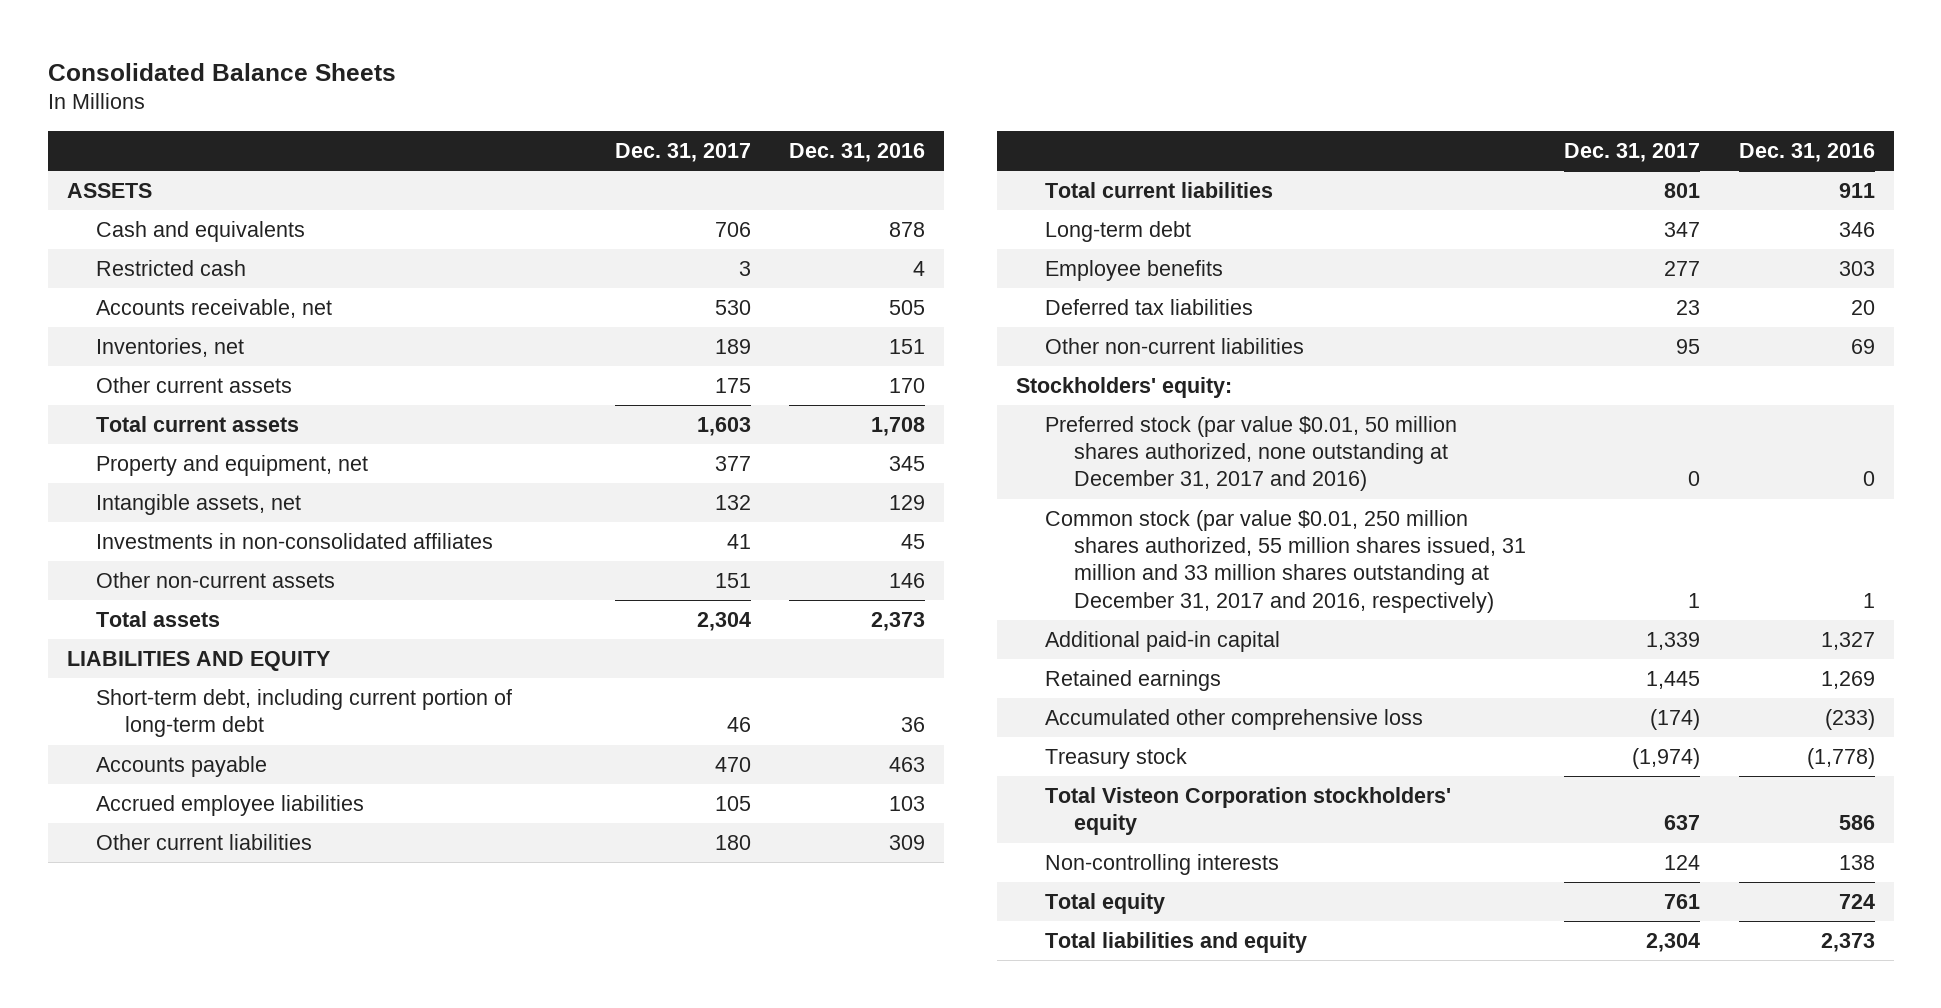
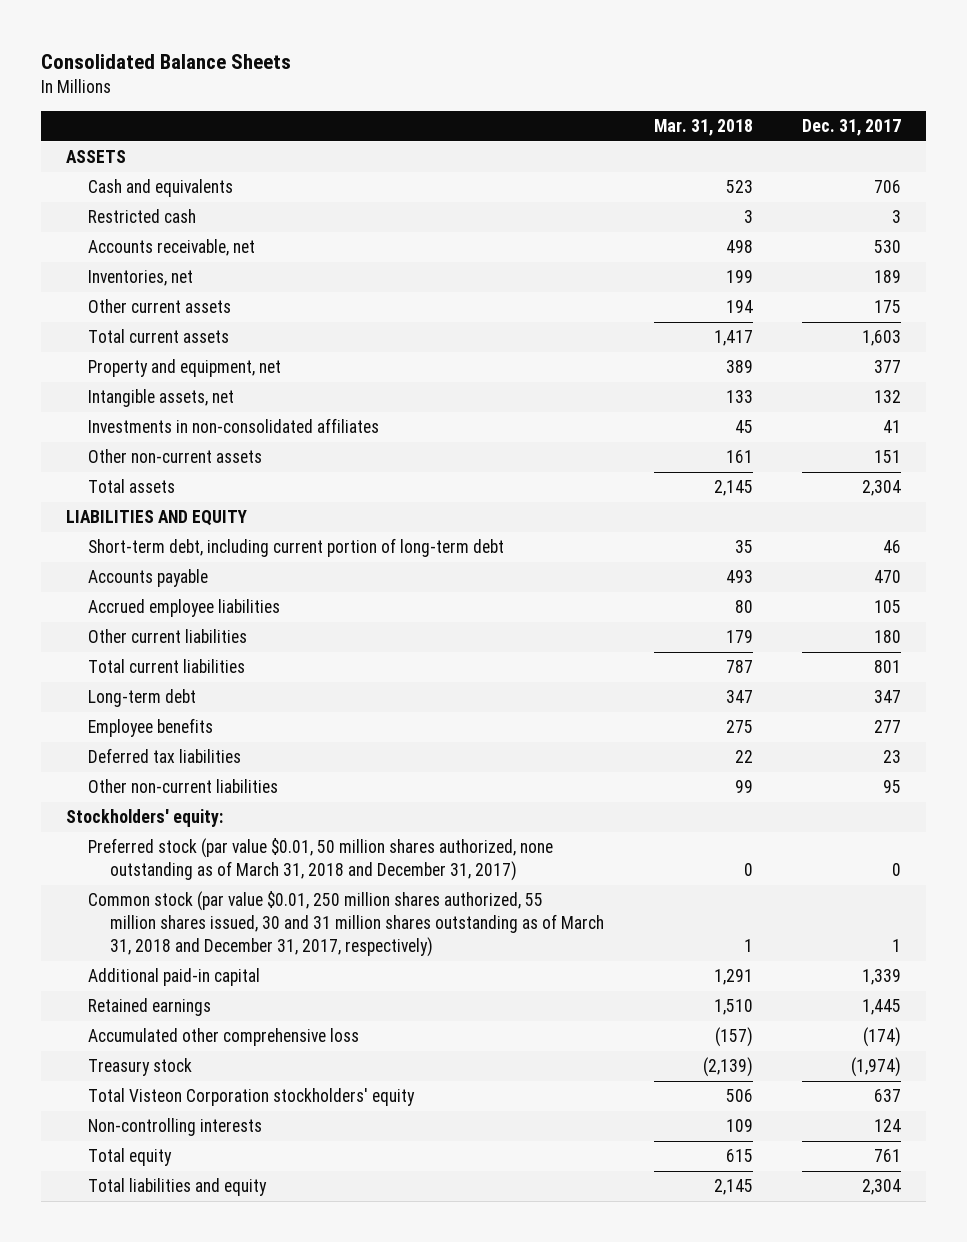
- | Dec. 31, 2017 | Dec. 31, 2016
+ | Mar. 31, 2018 | Dec. 31, 2017
- Preferred stock (par value $0.01, 50 million shares authorized, none outstanding at December 31, 2017 and 2016) | 0 | 0
- Common stock (par value $0.01, 250 million shares authorized, 55 million shares issued, 31 million and 33 million shares outstanding at December 31, 2017 and 2016, respectively) | 1 | 1
+ Preferred stock (par value $0.01, 50 million shares authorized, none outstanding as of March 31, 2018 and December 31, 2017) | 0 | 0
+ Common stock (par value $0.01, 250 million shares authorized, 55 million shares issued, 30 and 31 million shares outstanding as of March 31, 2018 and December 31, 2017, respectively) | 1 | 1

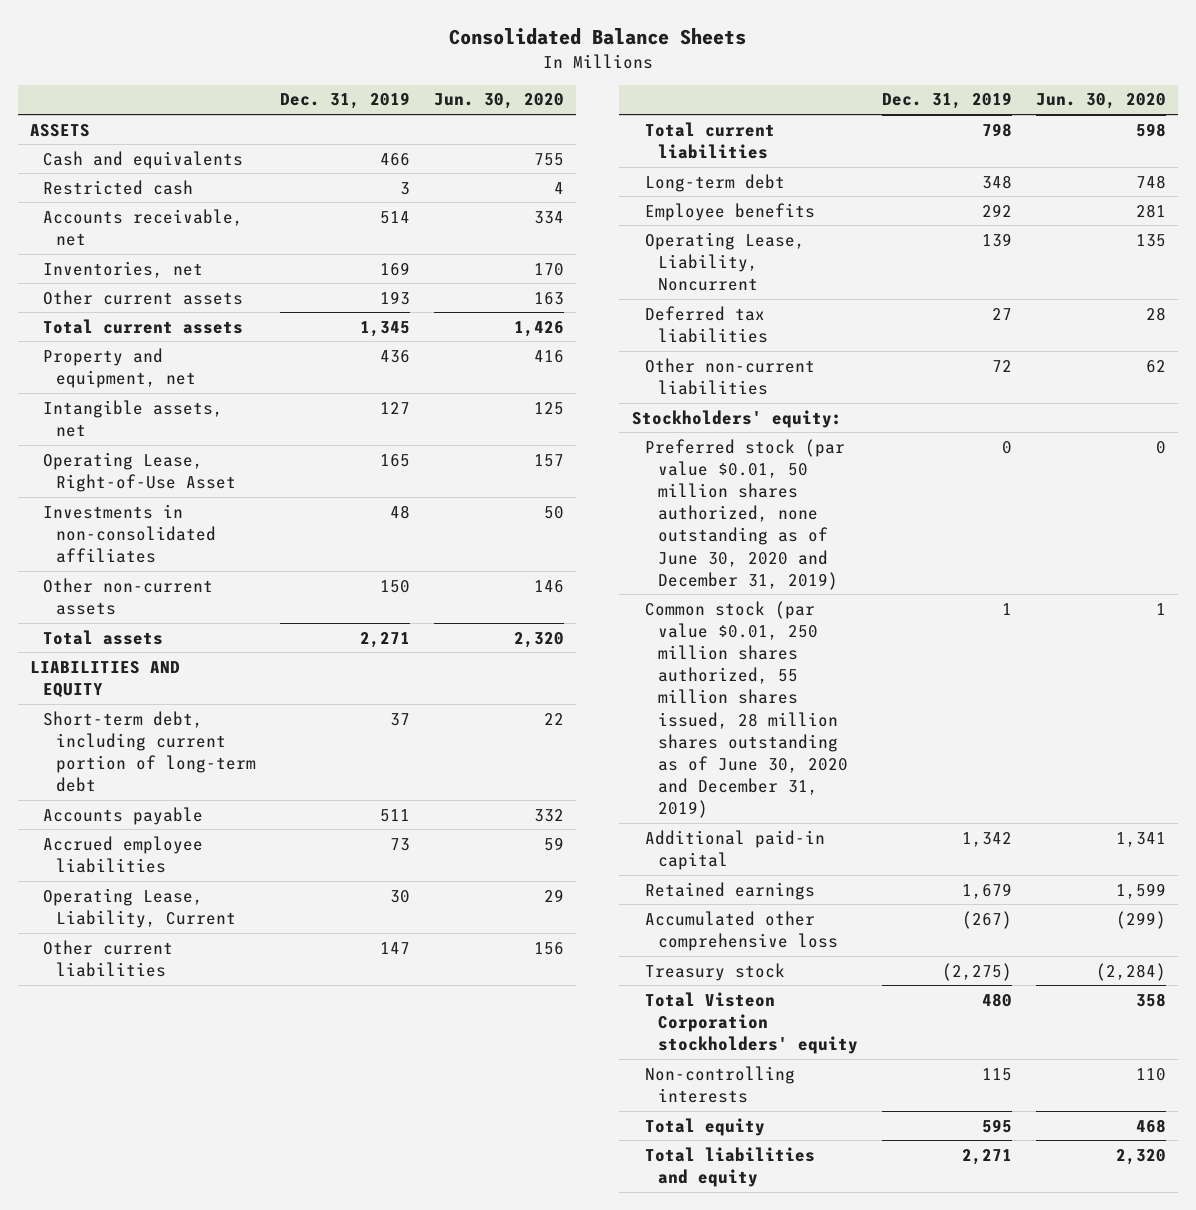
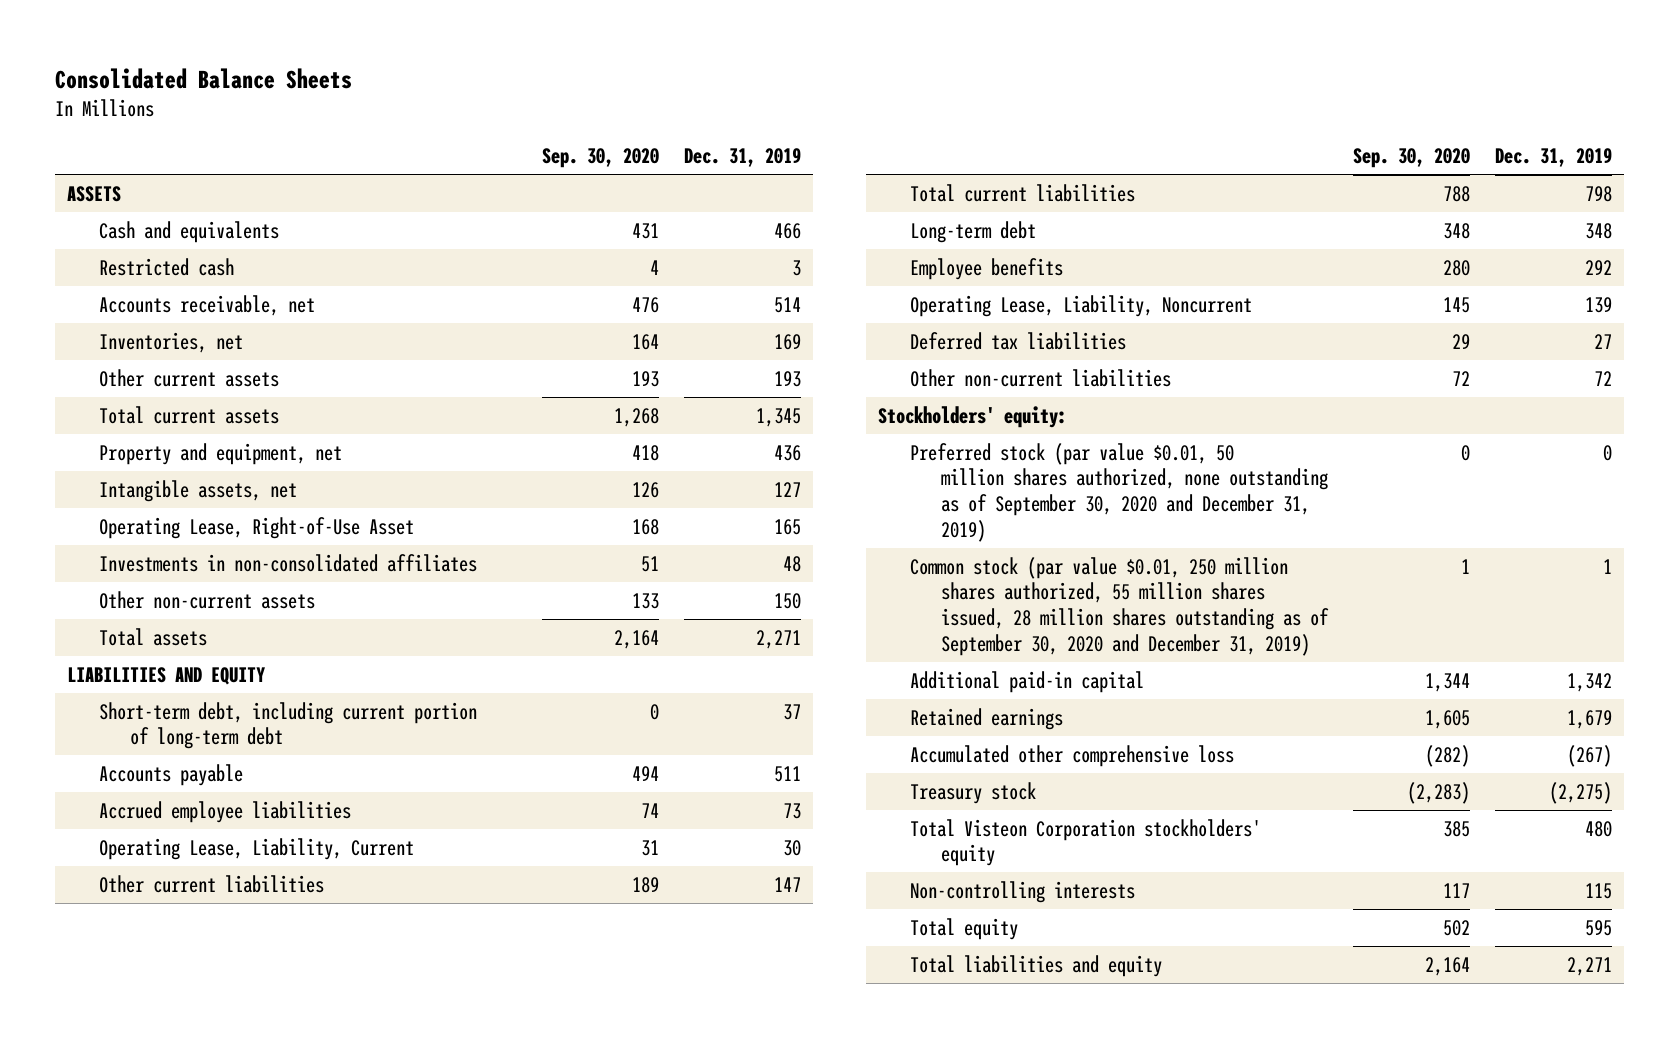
- | Dec. 31, 2019 | Jun. 30, 2020
+ | Sep. 30, 2020 | Dec. 31, 2019
- Preferred stock (par value $0.01, 50 million shares authorized, none outstanding as of June 30, 2020 and December 31, 2019) | 0 | 0
- Common stock (par value $0.01, 250 million shares authorized, 55 million shares issued, 28 million shares outstanding as of June 30, 2020 and December 31, 2019) | 1 | 1
+ Preferred stock (par value $0.01, 50 million shares authorized, none outstanding as of September 30, 2020 and December 31, 2019) | 0 | 0
+ Common stock (par value $0.01, 250 million shares authorized, 55 million shares issued, 28 million shares outstanding as of September 30, 2020 and December 31, 2019) | 1 | 1

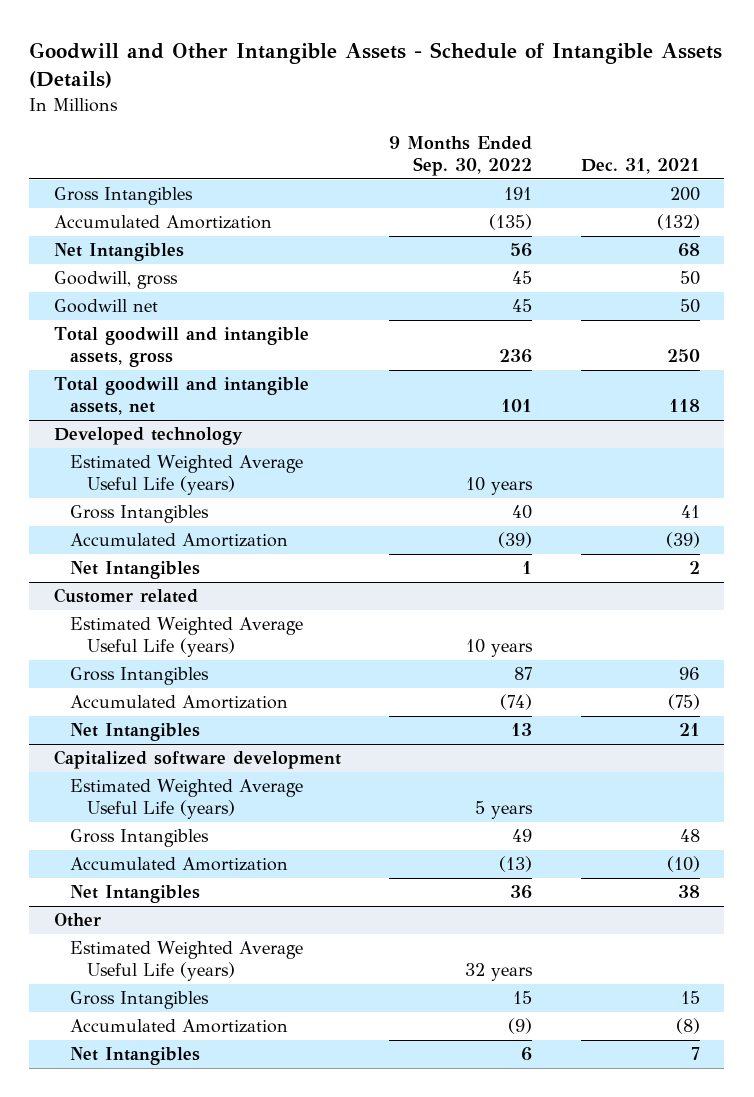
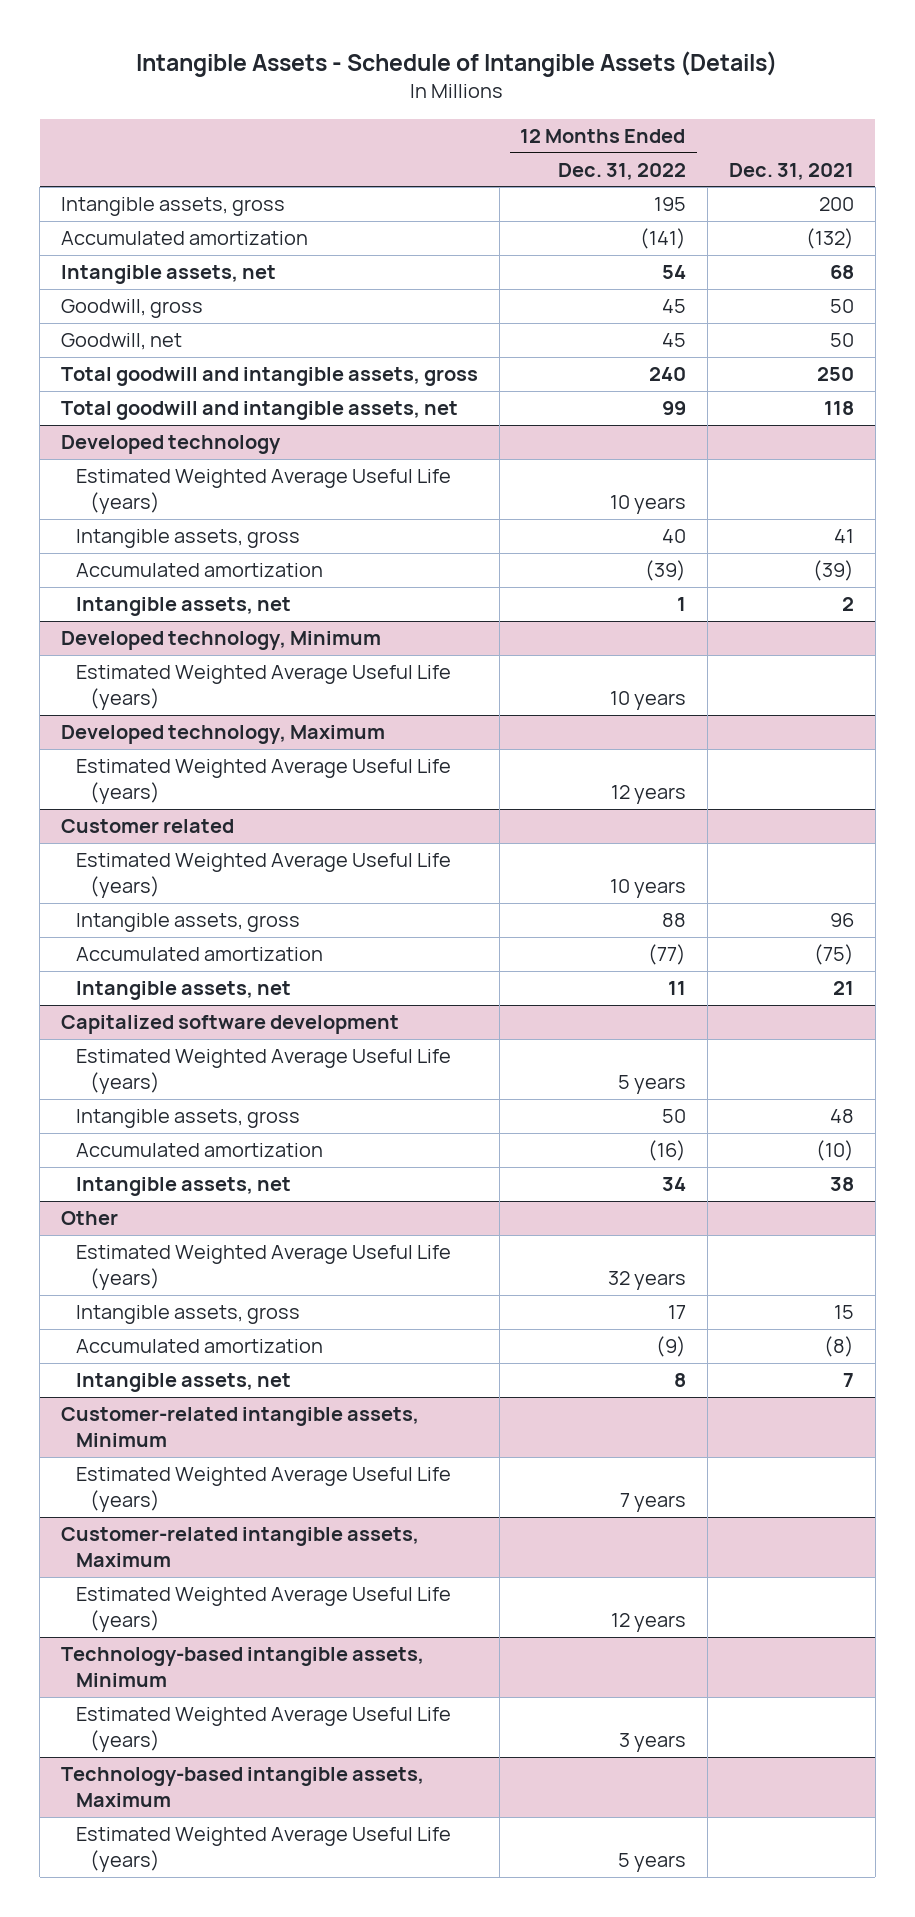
- Goodwill and Other Intangible Assets - Schedule of Intangible Assets (Details)
+ Intangible Assets - Schedule of Intangible Assets (Details)
- | 9 Months Ended Sep. 30, 2022 | Dec. 31, 2021
+ | 12 Months Ended Dec. 31, 2022 | Dec. 31, 2021
- Gross Intangibles | 191 | 200
- Accumulated Amortization | (135) | (132)
- Net Intangibles | 56 | 68
+ Intangible assets, gross | 195 | 200
+ Accumulated amortization | (141) | (132)
+ Intangible assets, net | 54 | 68
- Goodwill net | 45 | 50
+ Goodwill, net | 45 | 50
@ Developed technology
- Gross Intangibles | 40 | 41
- Accumulated Amortization | (39) | (39)
- Net Intangibles | 1 | 2
+ Intangible assets, gross | 40 | 41
+ Accumulated amortization | (39) | (39)
+ Intangible assets, net | 1 | 2
+ Developed technology, Minimum
+ Estimated Weighted Average Useful Life (years) | 10 years |
+ Developed technology, Maximum
+ Estimated Weighted Average Useful Life (years) | 12 years |
@ Customer related
- Gross Intangibles | 87 | 96
- Accumulated Amortization | (74) | (75)
- Net Intangibles | 13 | 21
+ Intangible assets, gross | 88 | 96
+ Accumulated amortization | (77) | (75)
+ Intangible assets, net | 11 | 21
@ Capitalized software development
- Gross Intangibles | 49 | 48
- Accumulated Amortization | (13) | (10)
- Net Intangibles | 36 | 38
+ Intangible assets, gross | 50 | 48
+ Accumulated amortization | (16) | (10)
+ Intangible assets, net | 34 | 38
@ Other
- Gross Intangibles | 15 | 15
- Accumulated Amortization | (9) | (8)
- Net Intangibles | 6 | 7
+ Intangible assets, gross | 17 | 15
+ Accumulated amortization | (9) | (8)
+ Intangible assets, net | 8 | 7
+ Customer-related intangible assets, Minimum
+ Estimated Weighted Average Useful Life (years) | 7 years |
+ Customer-related intangible assets, Maximum
+ Estimated Weighted Average Useful Life (years) | 12 years |
+ Technology-based intangible assets, Minimum
+ Estimated Weighted Average Useful Life (years) | 3 years |
+ Technology-based intangible assets, Maximum
+ Estimated Weighted Average Useful Life (years) | 5 years |

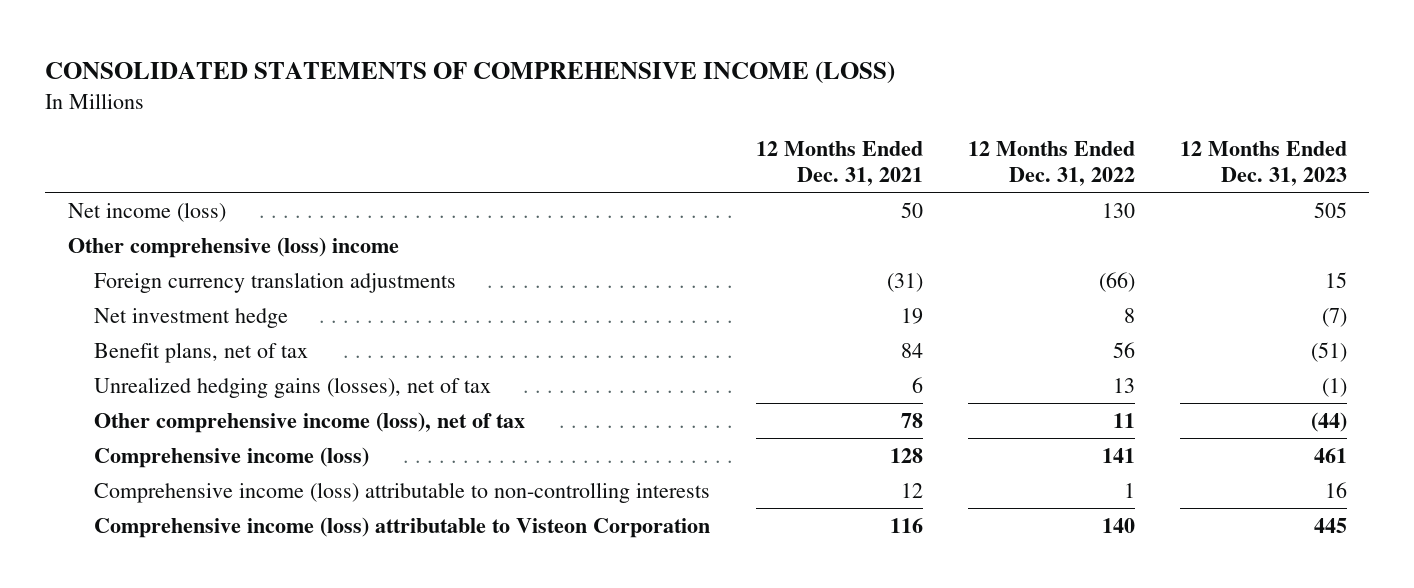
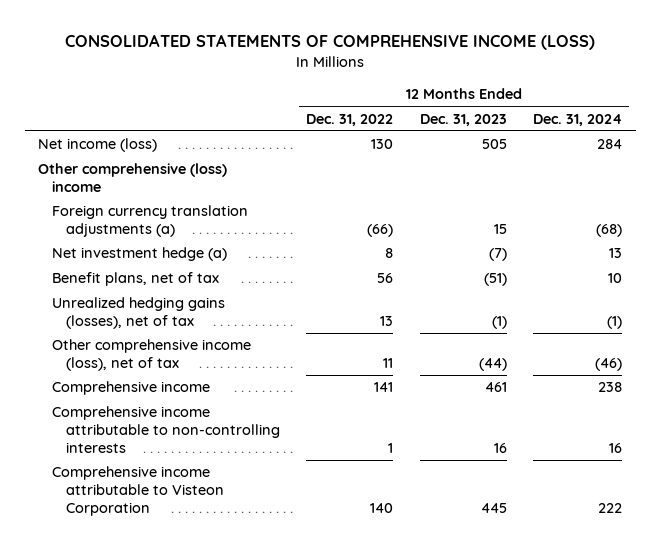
- | 12 Months Ended Dec. 31, 2021 | 12 Months Ended Dec. 31, 2022 | 12 Months Ended Dec. 31, 2023
+ | 12 Months Ended Dec. 31, 2022 | 12 Months Ended Dec. 31, 2023 | 12 Months Ended Dec. 31, 2024
- Foreign currency translation adjustments | (31) | (66) | 15
- Net investment hedge | 19 | 8 | (7)
+ Foreign currency translation adjustments (a) | (66) | 15 | (68)
+ Net investment hedge (a) | 8 | (7) | 13
- Comprehensive income (loss) | 128 | 141 | 461
- Comprehensive income (loss) attributable to non-controlling interests | 12 | 1 | 16
- Comprehensive income (loss) attributable to Visteon Corporation | 116 | 140 | 445
+ Comprehensive income | 141 | 461 | 238
+ Comprehensive income attributable to non-controlling interests | 1 | 16 | 16
+ Comprehensive income attributable to Visteon Corporation | 140 | 445 | 222

